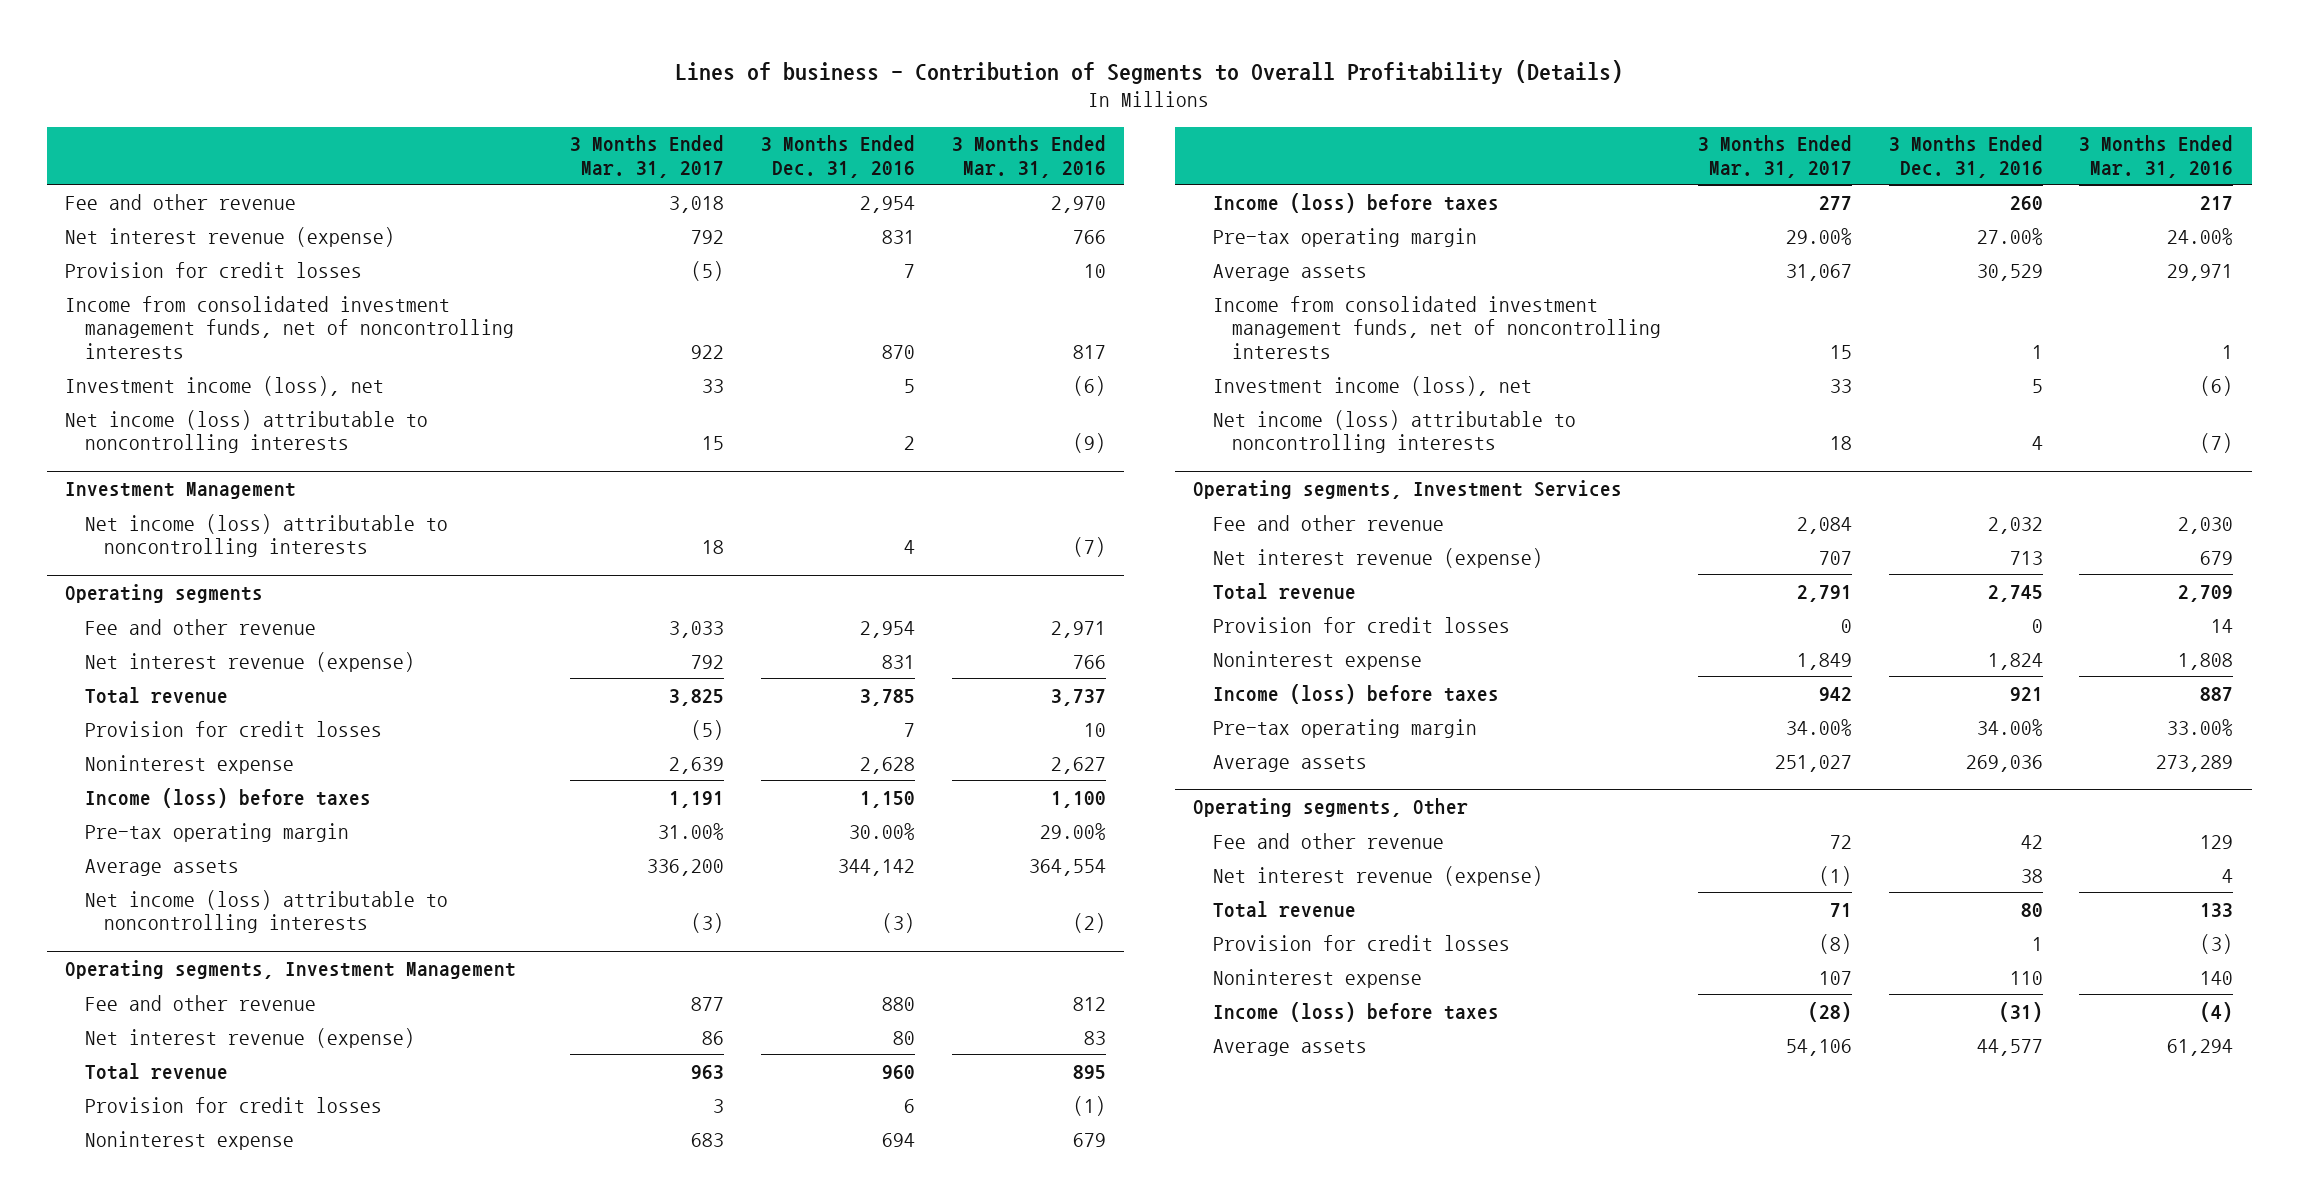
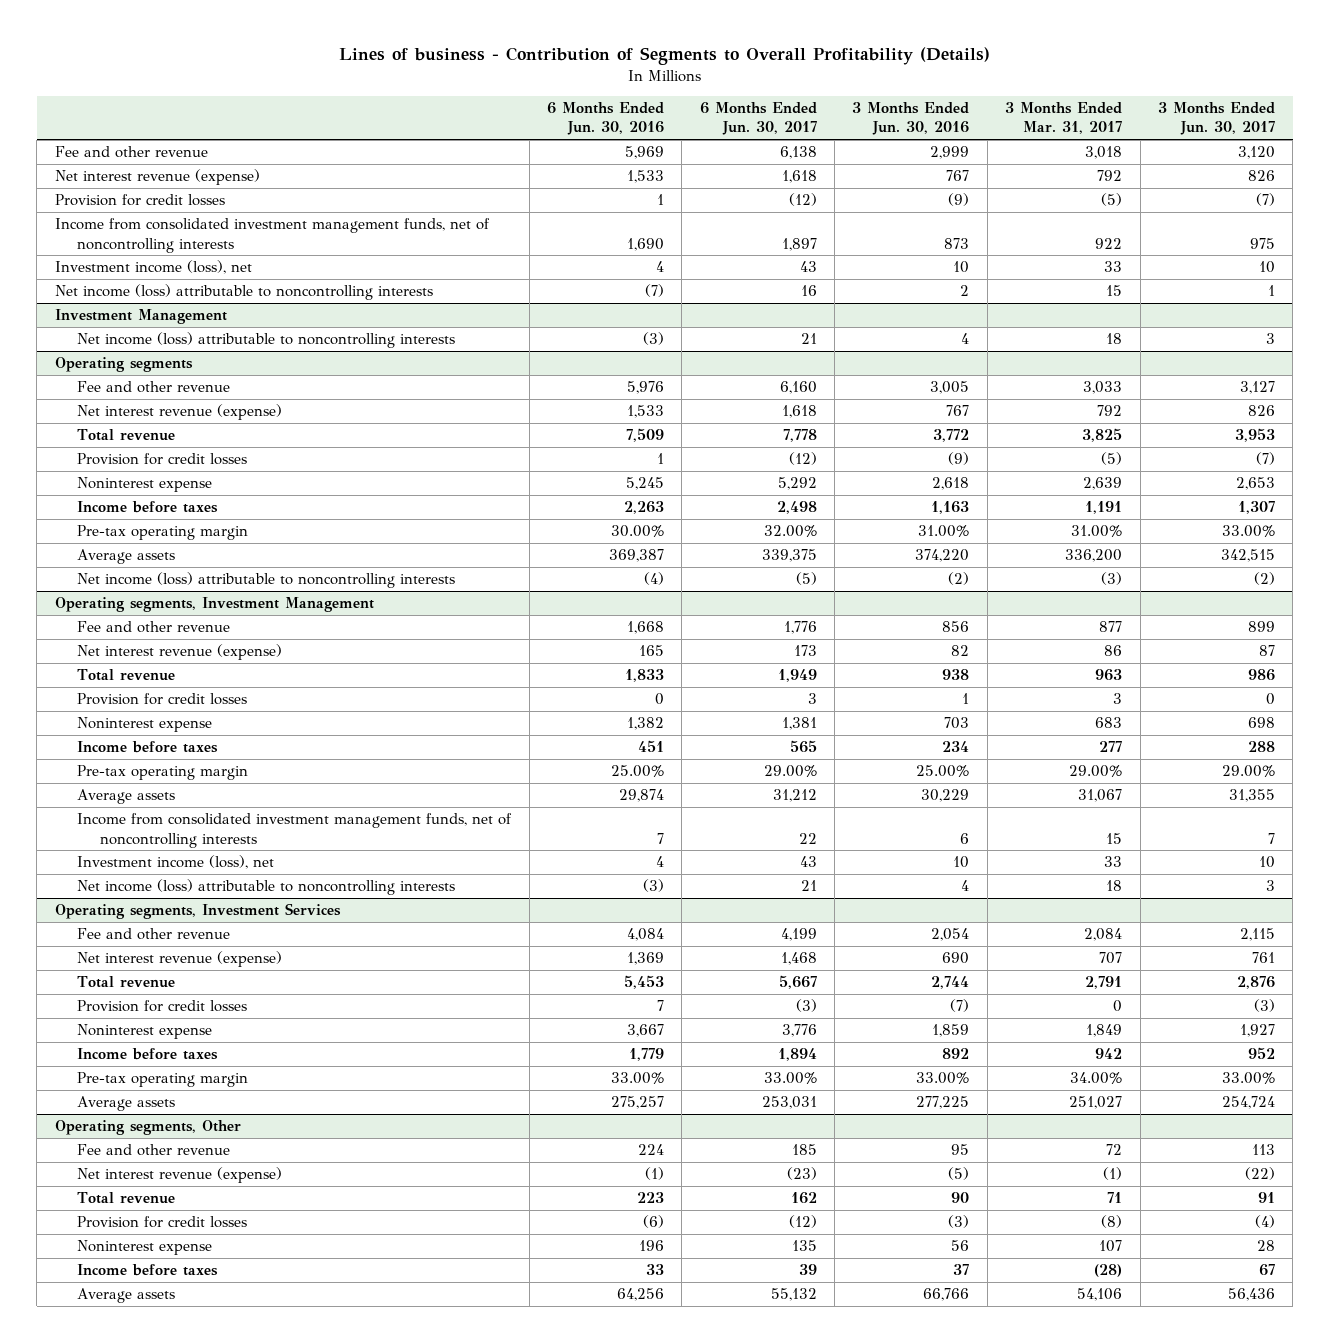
- | 3 Months Ended Mar. 31, 2017 | 3 Months Ended Dec. 31, 2016 | 3 Months Ended Mar. 31, 2016
+ | 6 Months Ended Jun. 30, 2016 | 6 Months Ended Jun. 30, 2017 | 3 Months Ended Jun. 30, 2016 | 3 Months Ended Mar. 31, 2017 | 3 Months Ended Jun. 30, 2017
@ Operating segments
- Income (loss) before taxes | 1,191 | 1,150 | 1,100
+ Income before taxes | 2,263 | 2,498 | 1,163 | 1,191 | 1,307
@ Operating segments, Investment Management
- Income (loss) before taxes | 277 | 260 | 217
+ Income before taxes | 451 | 565 | 234 | 277 | 288
@ Operating segments, Investment Services
- Income (loss) before taxes | 942 | 921 | 887
+ Income before taxes | 1,779 | 1,894 | 892 | 942 | 952
@ Operating segments, Other
- Income (loss) before taxes | (28) | (31) | (4)
+ Income before taxes | 33 | 39 | 37 | (28) | 67

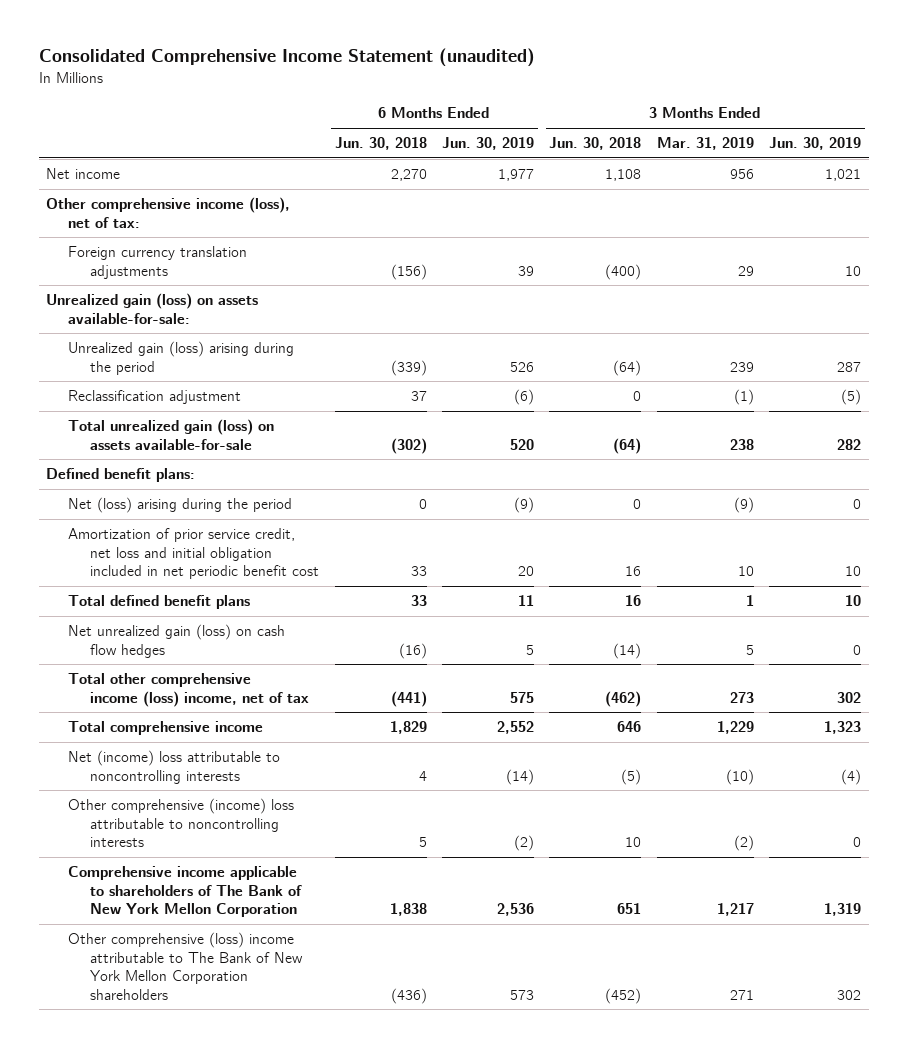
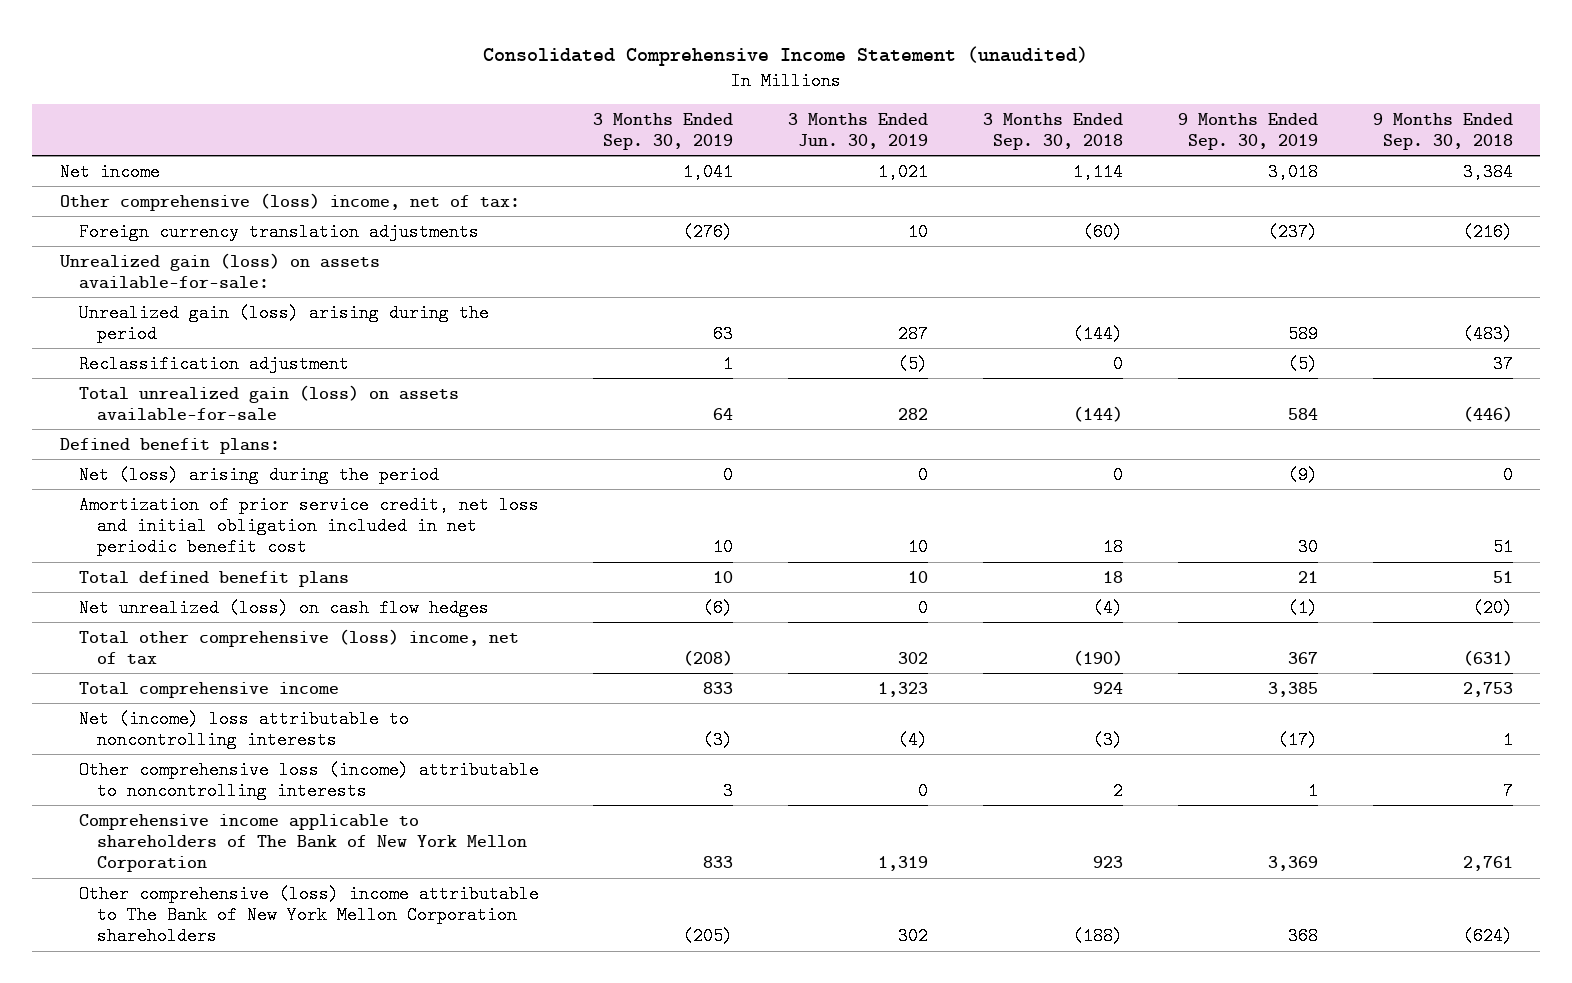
- | 6 Months Ended Jun. 30, 2018 | 6 Months Ended Jun. 30, 2019 | 3 Months Ended Jun. 30, 2018 | 3 Months Ended Mar. 31, 2019 | 3 Months Ended Jun. 30, 2019
+ | 3 Months Ended Sep. 30, 2019 | 3 Months Ended Jun. 30, 2019 | 3 Months Ended Sep. 30, 2018 | 9 Months Ended Sep. 30, 2019 | 9 Months Ended Sep. 30, 2018
- Other comprehensive income (loss), net of tax:
+ Other comprehensive (loss) income, net of tax:
- Net unrealized gain (loss) on cash flow hedges | (16) | 5 | (14) | 5 | 0
- Total other comprehensive income (loss) income, net of tax | (441) | 575 | (462) | 273 | 302
+ Net unrealized (loss) on cash flow hedges | (6) | 0 | (4) | (1) | (20)
+ Total other comprehensive (loss) income, net of tax | (208) | 302 | (190) | 367 | (631)
- Other comprehensive (income) loss attributable to noncontrolling interests | 5 | (2) | 10 | (2) | 0
+ Other comprehensive loss (income) attributable to noncontrolling interests | 3 | 0 | 2 | 1 | 7

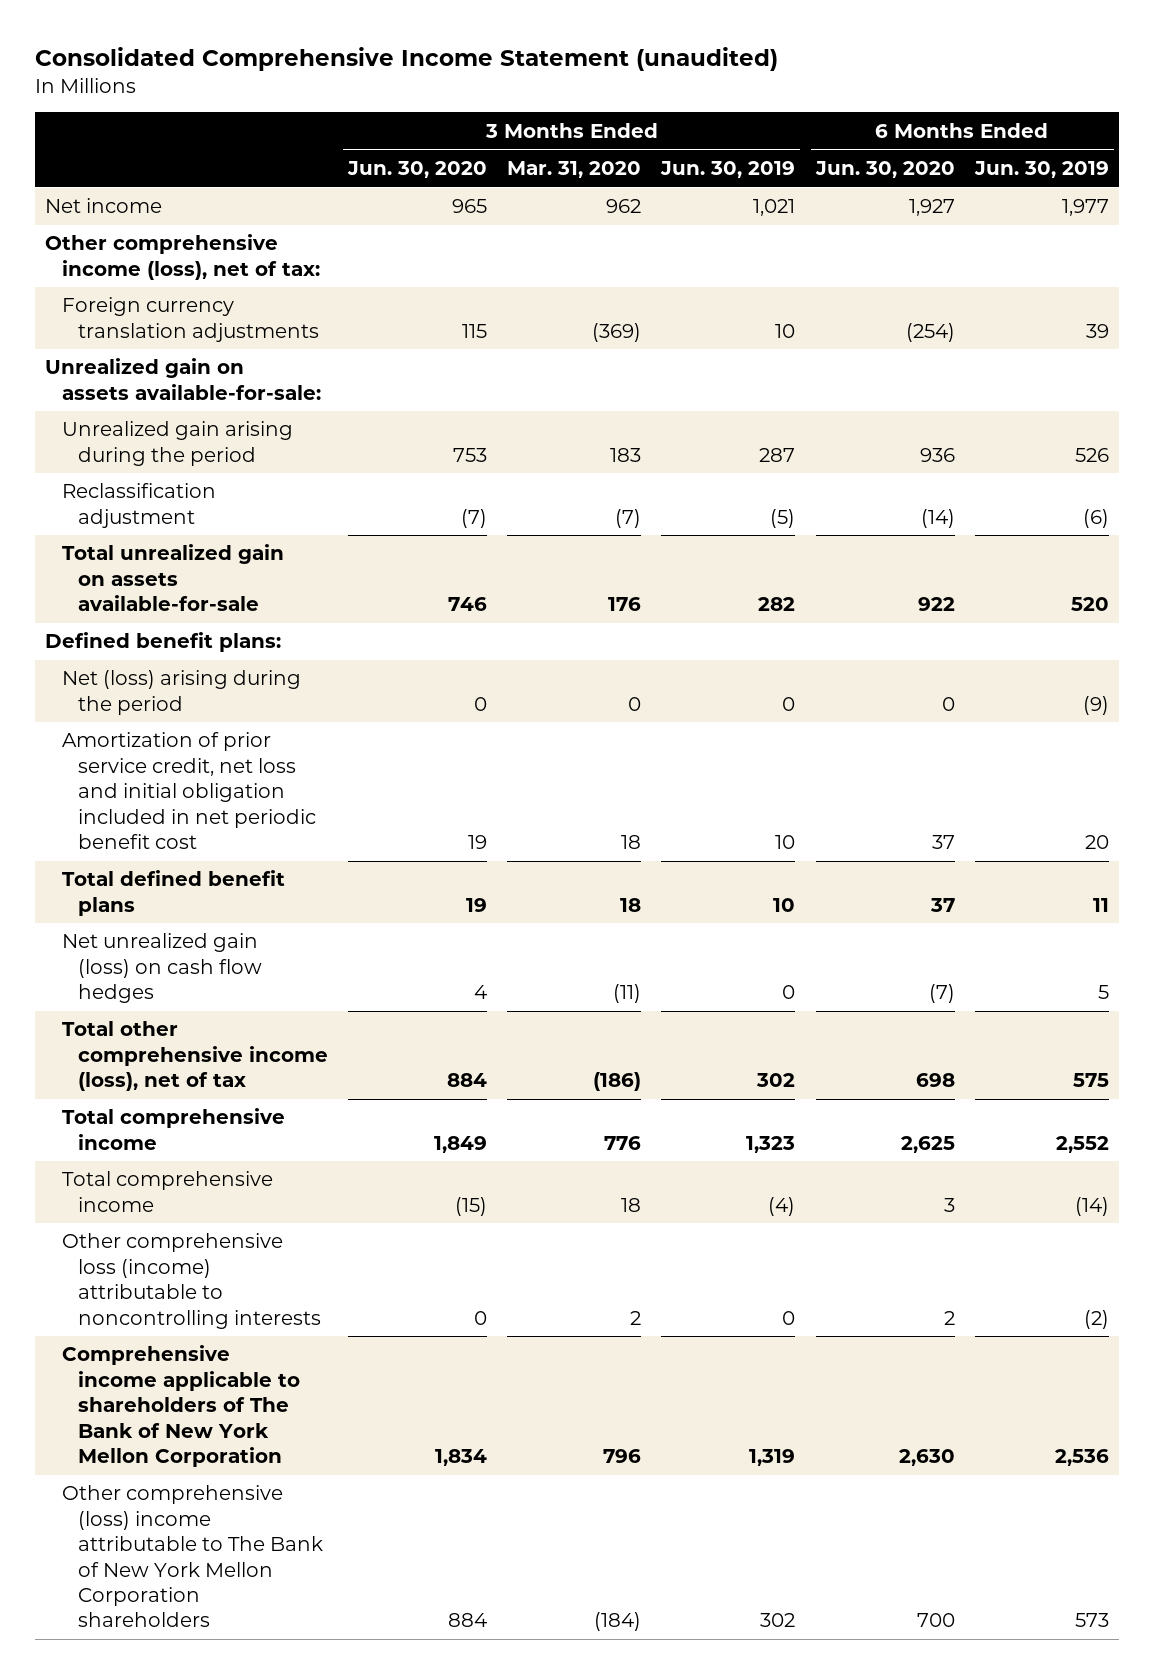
- | 3 Months Ended Sep. 30, 2019 | 3 Months Ended Jun. 30, 2019 | 3 Months Ended Sep. 30, 2018 | 9 Months Ended Sep. 30, 2019 | 9 Months Ended Sep. 30, 2018
+ | 3 Months Ended Jun. 30, 2020 | 3 Months Ended Mar. 31, 2020 | 3 Months Ended Jun. 30, 2019 | 6 Months Ended Jun. 30, 2020 | 6 Months Ended Jun. 30, 2019
- Other comprehensive (loss) income, net of tax:
+ Other comprehensive income (loss), net of tax:
- Unrealized gain (loss) on assets available-for-sale:
- Unrealized gain (loss) arising during the period | 63 | 287 | (144) | 589 | (483)
+ Unrealized gain on assets available-for-sale:
+ Unrealized gain arising during the period | 753 | 183 | 287 | 936 | 526
- Total unrealized gain (loss) on assets available-for-sale | 64 | 282 | (144) | 584 | (446)
+ Total unrealized gain on assets available-for-sale | 746 | 176 | 282 | 922 | 520
- Net unrealized (loss) on cash flow hedges | (6) | 0 | (4) | (1) | (20)
- Total other comprehensive (loss) income, net of tax | (208) | 302 | (190) | 367 | (631)
+ Net unrealized gain (loss) on cash flow hedges | 4 | (11) | 0 | (7) | 5
+ Total other comprehensive income (loss), net of tax | 884 | (186) | 302 | 698 | 575
- Net (income) loss attributable to noncontrolling interests | (3) | (4) | (3) | (17) | 1
+ Total comprehensive income | (15) | 18 | (4) | 3 | (14)

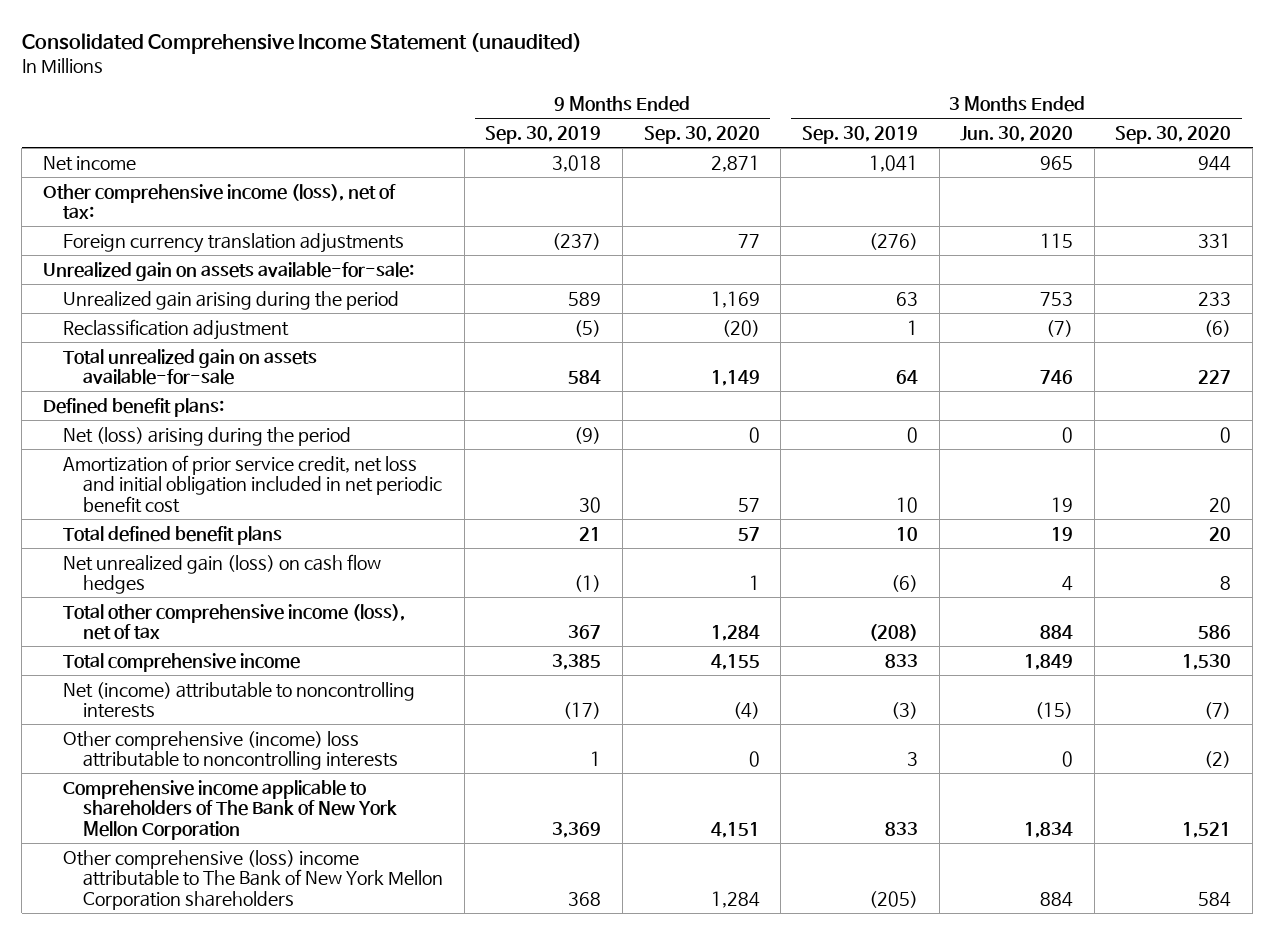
- | 3 Months Ended Jun. 30, 2020 | 3 Months Ended Mar. 31, 2020 | 3 Months Ended Jun. 30, 2019 | 6 Months Ended Jun. 30, 2020 | 6 Months Ended Jun. 30, 2019
+ | 9 Months Ended Sep. 30, 2019 | 9 Months Ended Sep. 30, 2020 | 3 Months Ended Sep. 30, 2019 | 3 Months Ended Jun. 30, 2020 | 3 Months Ended Sep. 30, 2020
- Total comprehensive income | (15) | 18 | (4) | 3 | (14)
- Other comprehensive loss (income) attributable to noncontrolling interests | 0 | 2 | 0 | 2 | (2)
+ Net (income) attributable to noncontrolling interests | (17) | (4) | (3) | (15) | (7)
+ Other comprehensive (income) loss attributable to noncontrolling interests | 1 | 0 | 3 | 0 | (2)

